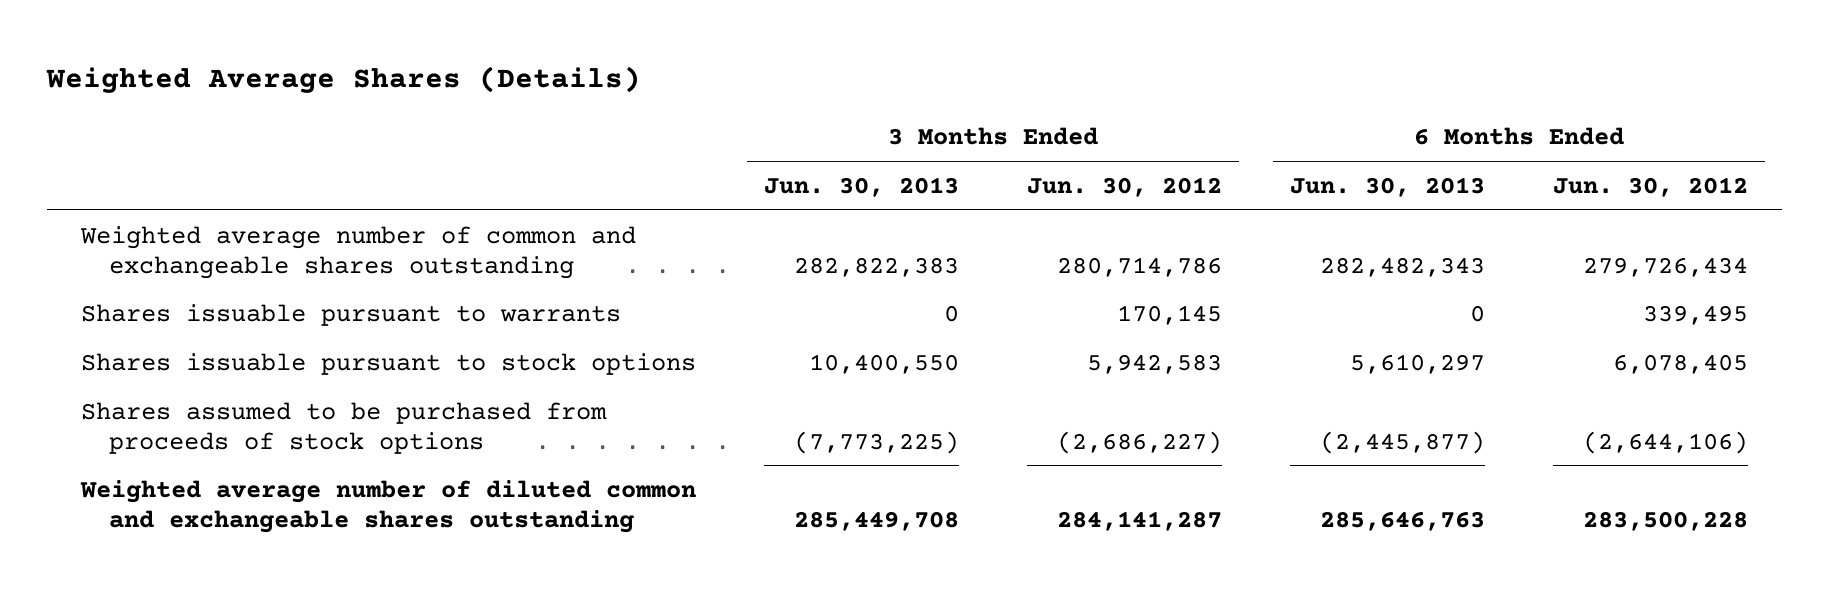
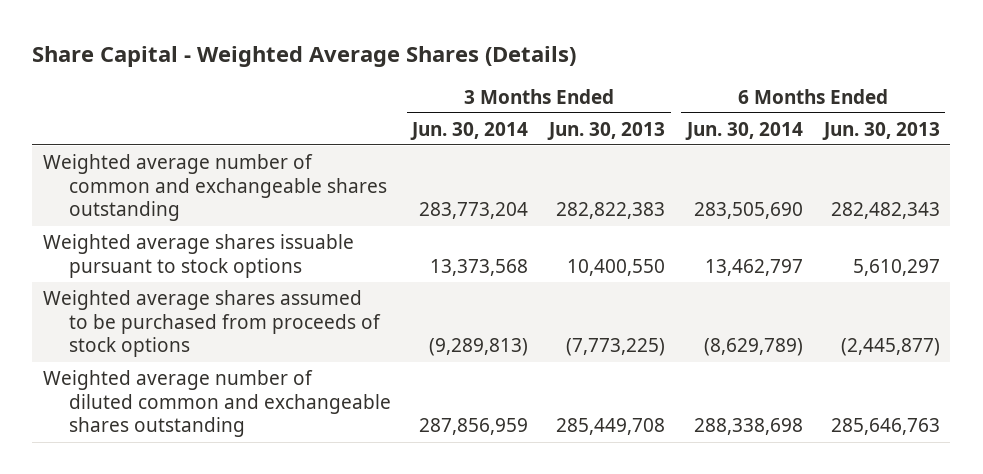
- Weighted Average Shares (Details)
+ Share Capital - Weighted Average Shares (Details)
- | 3 Months Ended Jun. 30, 2013 | 3 Months Ended Jun. 30, 2012 | 6 Months Ended Jun. 30, 2013 | 6 Months Ended Jun. 30, 2012
+ | 3 Months Ended Jun. 30, 2014 | 3 Months Ended Jun. 30, 2013 | 6 Months Ended Jun. 30, 2014 | 6 Months Ended Jun. 30, 2013
- Shares issuable pursuant to warrants | 0 | 170,145 | 0 | 339,495
- Shares issuable pursuant to stock options | 10,400,550 | 5,942,583 | 5,610,297 | 6,078,405
- Shares assumed to be purchased from proceeds of stock options | (7,773,225) | (2,686,227) | (2,445,877) | (2,644,106)
+ Weighted average shares issuable pursuant to stock options | 13,373,568 | 10,400,550 | 13,462,797 | 5,610,297
+ Weighted average shares assumed to be purchased from proceeds of stock options | (9,289,813) | (7,773,225) | (8,629,789) | (2,445,877)

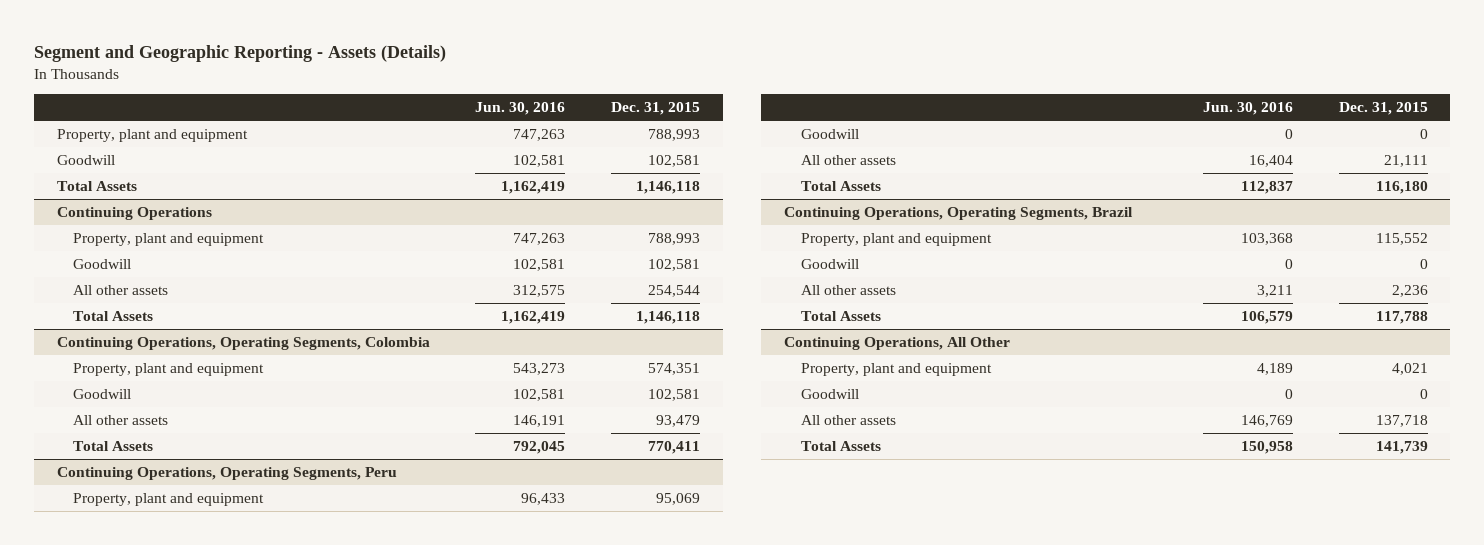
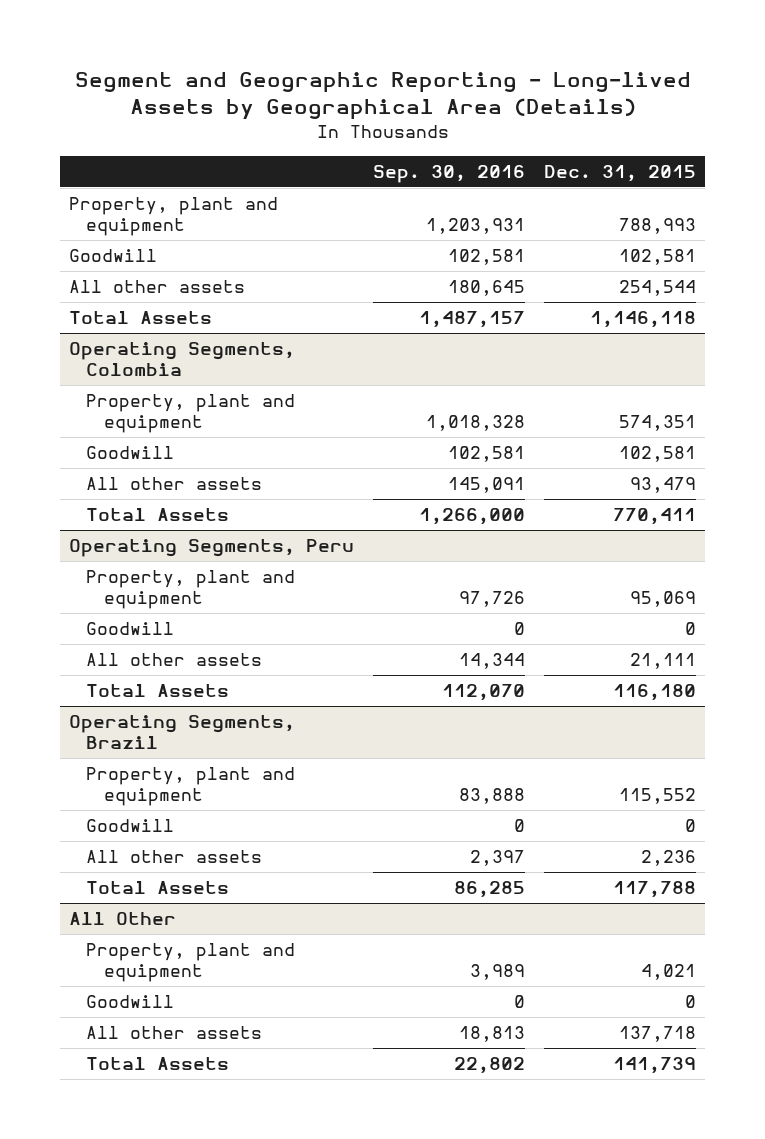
- Segment and Geographic Reporting - Assets (Details)
+ Segment and Geographic Reporting - Long-lived Assets by Geographical Area (Details)
- | Jun. 30, 2016 | Dec. 31, 2015
+ | Sep. 30, 2016 | Dec. 31, 2015
- Total Assets | 1,162,419 | 1,146,118
- Continuing Operations
- Property, plant and equipment | 747,263 | 788,993
- Goodwill | 102,581 | 102,581
- Continuing Operations, Operating Segments, Colombia
+ Operating Segments, Colombia
- Continuing Operations, Operating Segments, Peru
+ Operating Segments, Peru
- Continuing Operations, Operating Segments, Brazil
+ Operating Segments, Brazil
- Continuing Operations, All Other
+ All Other

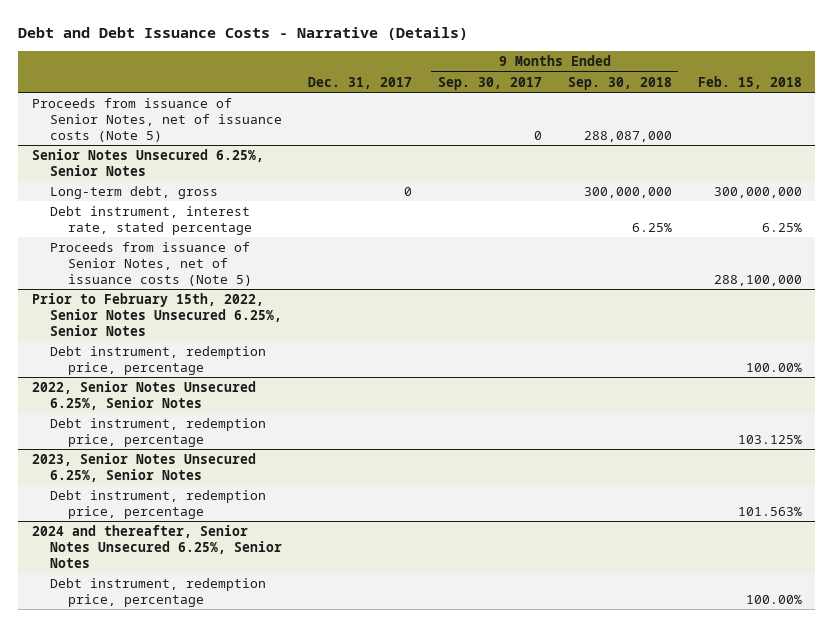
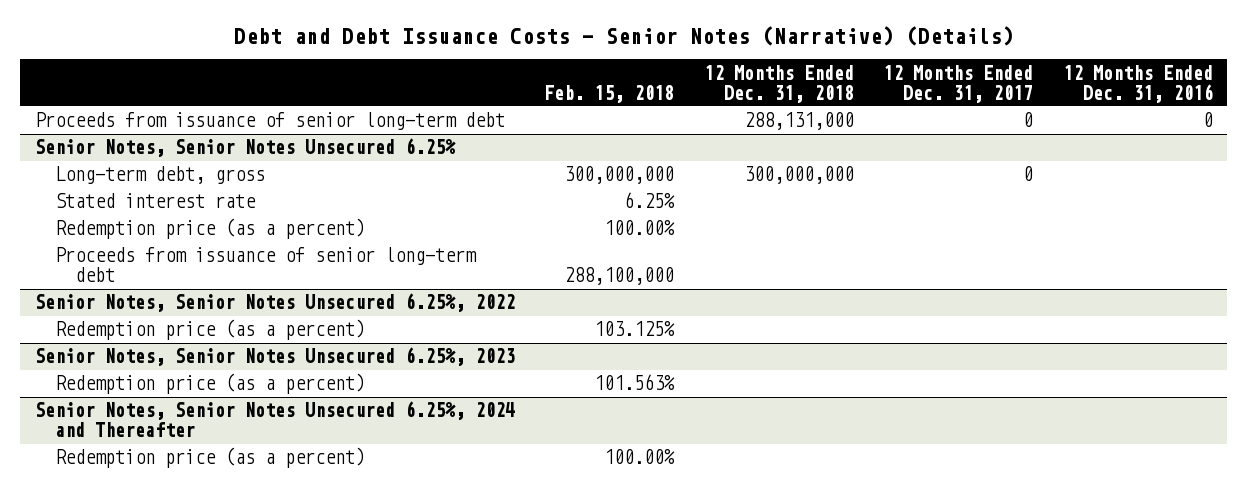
- Debt and Debt Issuance Costs - Narrative (Details)
+ Debt and Debt Issuance Costs - Senior Notes (Narrative) (Details)
- | Dec. 31, 2017 | 9 Months Ended Sep. 30, 2017 | 9 Months Ended Sep. 30, 2018 | Feb. 15, 2018
+ | Feb. 15, 2018 | 12 Months Ended Dec. 31, 2018 | 12 Months Ended Dec. 31, 2017 | 12 Months Ended Dec. 31, 2016
- Proceeds from issuance of Senior Notes, net of issuance costs (Note 5) | | 0 | 288,087,000 |
- Senior Notes Unsecured 6.25%, Senior Notes
+ Proceeds from issuance of senior long-term debt | | 288,131,000 | 0 | 0
+ Senior Notes, Senior Notes Unsecured 6.25%
- Debt instrument, interest rate, stated percentage | | | 6.25% | 6.25%
- Proceeds from issuance of Senior Notes, net of issuance costs (Note 5) | | | | 288,100,000
- Prior to February 15th, 2022, Senior Notes Unsecured 6.25%, Senior Notes
- Debt instrument, redemption price, percentage | | | | 100.00%
- 2022, Senior Notes Unsecured 6.25%, Senior Notes
- Debt instrument, redemption price, percentage | | | | 103.125%
- 2023, Senior Notes Unsecured 6.25%, Senior Notes
- Debt instrument, redemption price, percentage | | | | 101.563%
- 2024 and thereafter, Senior Notes Unsecured 6.25%, Senior Notes
- Debt instrument, redemption price, percentage | | | | 100.00%
+ Stated interest rate | 6.25% | | |
+ Redemption price (as a percent) | 100.00% | | |
+ Proceeds from issuance of senior long-term debt | 288,100,000 | | |
+ Senior Notes, Senior Notes Unsecured 6.25%, 2022
+ Redemption price (as a percent) | 103.125% | | |
+ Senior Notes, Senior Notes Unsecured 6.25%, 2023
+ Redemption price (as a percent) | 101.563% | | |
+ Senior Notes, Senior Notes Unsecured 6.25%, 2024 and Thereafter
+ Redemption price (as a percent) | 100.00% | | |

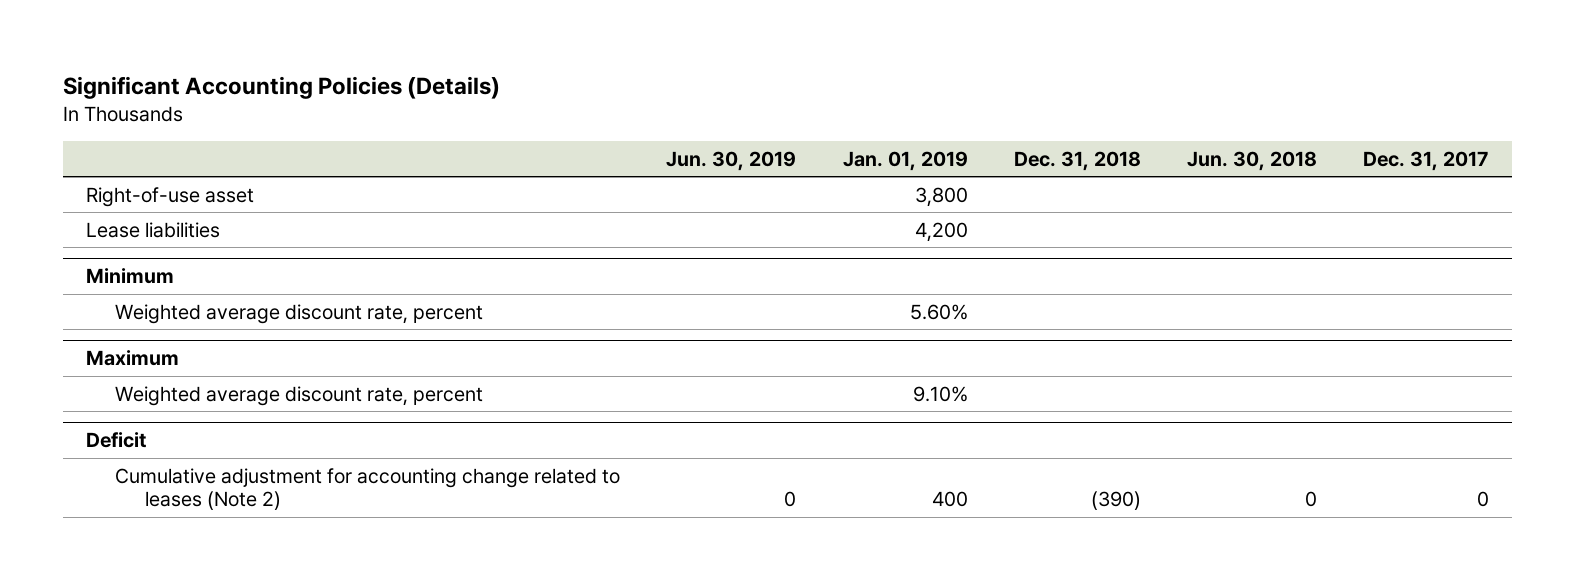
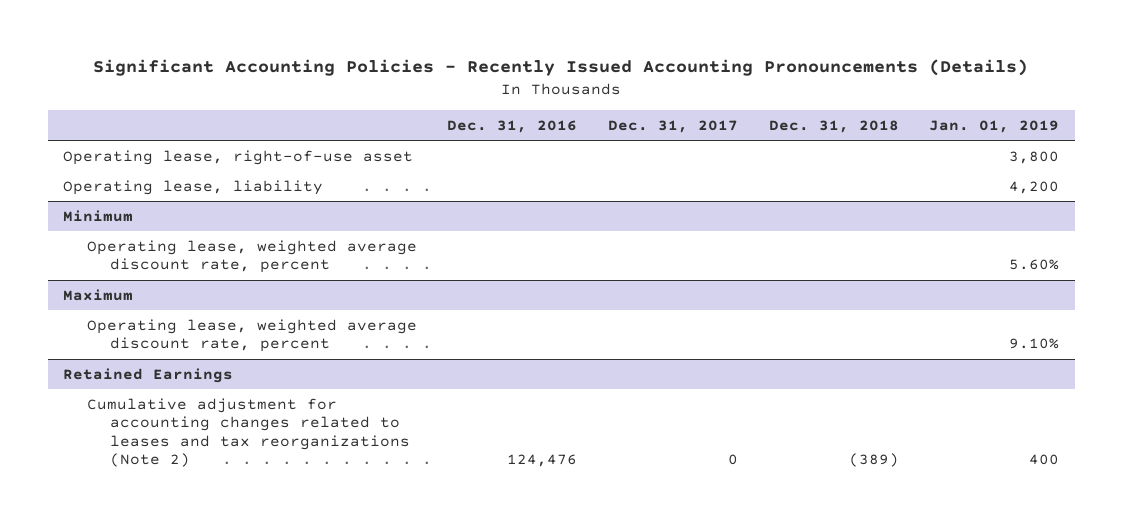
- Significant Accounting Policies (Details)
+ Significant Accounting Policies - Recently Issued Accounting Pronouncements (Details)
- | Jun. 30, 2019 | Jan. 01, 2019 | Dec. 31, 2018 | Jun. 30, 2018 | Dec. 31, 2017
+ | Dec. 31, 2016 | Dec. 31, 2017 | Dec. 31, 2018 | Jan. 01, 2019
- Right-of-use asset | | 3,800 | | |
- Lease liabilities | | 4,200 | | |
+ Operating lease, right-of-use asset | | | | 3,800
+ Operating lease, liability | | | | 4,200
@ Minimum
- Weighted average discount rate, percent | | 5.60% | | |
+ Operating lease, weighted average discount rate, percent | | | | 5.60%
@ Maximum
- Weighted average discount rate, percent | | 9.10% | | |
- Deficit
- Cumulative adjustment for accounting change related to leases (Note 2) | 0 | 400 | (390) | 0 | 0
@ Maximum
+ Operating lease, weighted average discount rate, percent | | | | 9.10%
+ Retained Earnings
+ Cumulative adjustment for accounting changes related to leases and tax reorganizations (Note 2) | 124,476 | 0 | (389) | 400

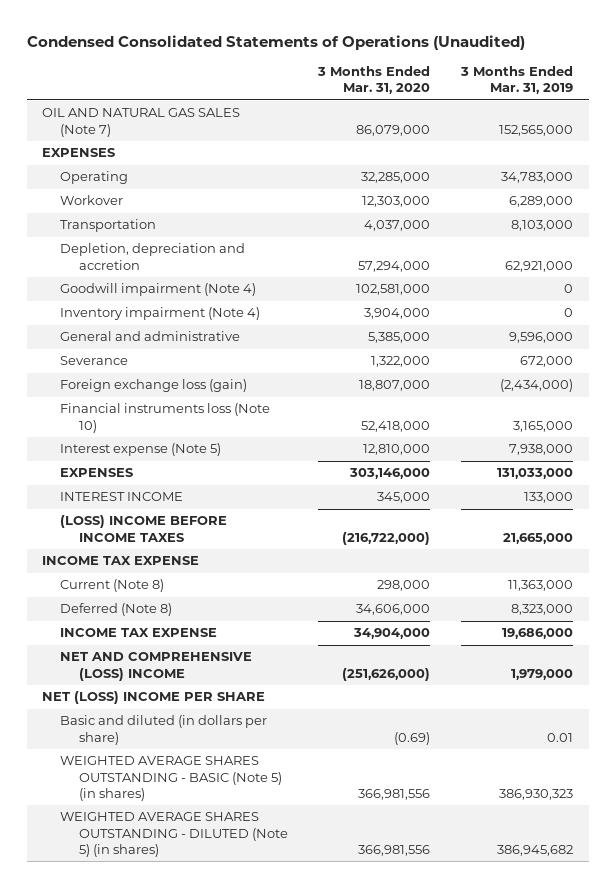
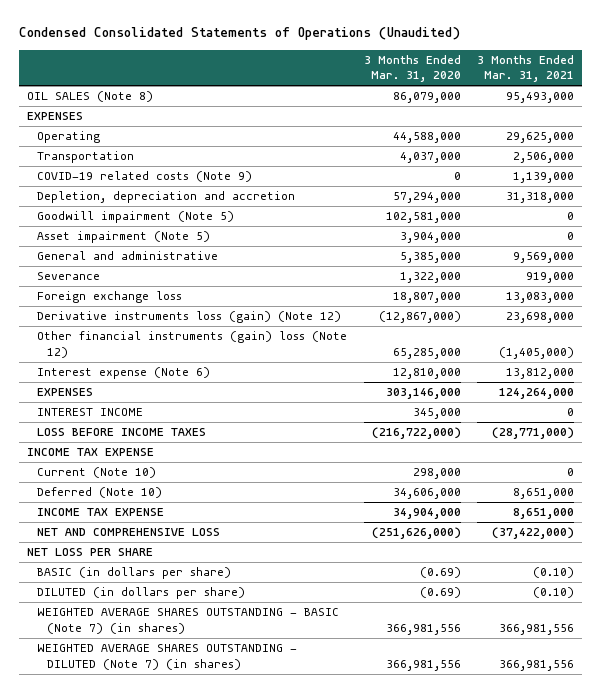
- | 3 Months Ended Mar. 31, 2020 | 3 Months Ended Mar. 31, 2019
+ | 3 Months Ended Mar. 31, 2020 | 3 Months Ended Mar. 31, 2021
- OIL AND NATURAL GAS SALES (Note 7) | 86,079,000 | 152,565,000
+ OIL SALES (Note 8) | 86,079,000 | 95,493,000
- Operating | 32,285,000 | 34,783,000
- Workover | 12,303,000 | 6,289,000
+ Operating | 44,588,000 | 29,625,000
+ COVID-19 related costs (Note 9) | 0 | 1,139,000
- Goodwill impairment (Note 4) | 102,581,000 | 0
- Inventory impairment (Note 4) | 3,904,000 | 0
+ Goodwill impairment (Note 5) | 102,581,000 | 0
+ Asset impairment (Note 5) | 3,904,000 | 0
- Foreign exchange loss (gain) | 18,807,000 | (2,434,000)
- Financial instruments loss (Note 10) | 52,418,000 | 3,165,000
- Interest expense (Note 5) | 12,810,000 | 7,938,000
+ Foreign exchange loss | 18,807,000 | 13,083,000
+ Derivative instruments loss (gain) (Note 12) | (12,867,000) | 23,698,000
+ Other financial instruments (gain) loss (Note 12) | 65,285,000 | (1,405,000)
+ Interest expense (Note 6) | 12,810,000 | 13,812,000
- (LOSS) INCOME BEFORE INCOME TAXES | (216,722,000) | 21,665,000
+ LOSS BEFORE INCOME TAXES | (216,722,000) | (28,771,000)
- Current (Note 8) | 298,000 | 11,363,000
- Deferred (Note 8) | 34,606,000 | 8,323,000
+ Current (Note 10) | 298,000 | 0
+ Deferred (Note 10) | 34,606,000 | 8,651,000
- NET AND COMPREHENSIVE (LOSS) INCOME | (251,626,000) | 1,979,000
- NET (LOSS) INCOME PER SHARE
- Basic and diluted (in dollars per share) | (0.69) | 0.01
- WEIGHTED AVERAGE SHARES OUTSTANDING - BASIC (Note 5) (in shares) | 366,981,556 | 386,930,323
- WEIGHTED AVERAGE SHARES OUTSTANDING - DILUTED (Note 5) (in shares) | 366,981,556 | 386,945,682
+ NET AND COMPREHENSIVE LOSS | (251,626,000) | (37,422,000)
+ NET LOSS PER SHARE
+ BASIC (in dollars per share) | (0.69) | (0.10)
+ DILUTED (in dollars per share) | (0.69) | (0.10)
+ WEIGHTED AVERAGE SHARES OUTSTANDING - BASIC (Note 7) (in shares) | 366,981,556 | 366,981,556
+ WEIGHTED AVERAGE SHARES OUTSTANDING - DILUTED (Note 7) (in shares) | 366,981,556 | 366,981,556

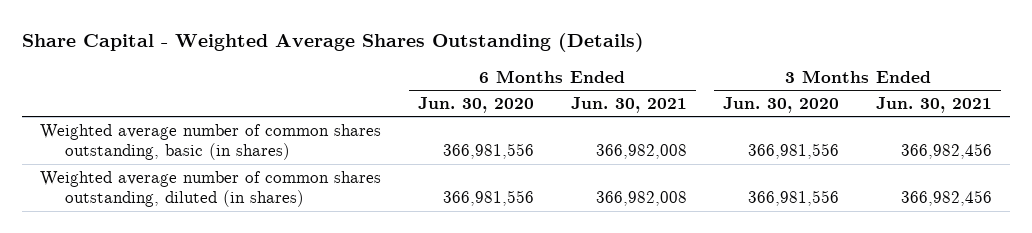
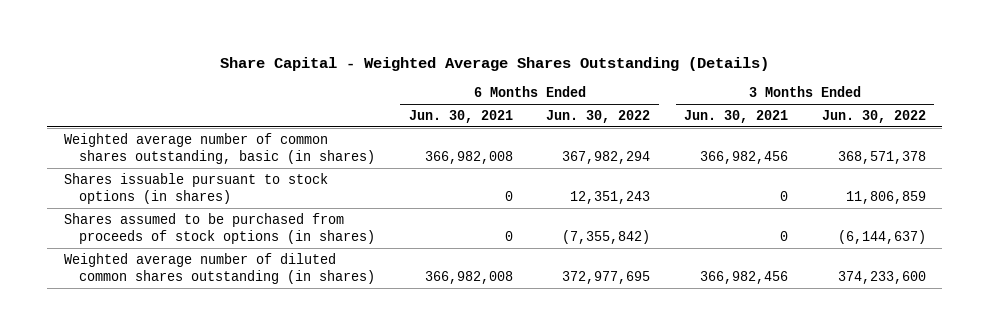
- | 6 Months Ended Jun. 30, 2020 | 6 Months Ended Jun. 30, 2021 | 3 Months Ended Jun. 30, 2020 | 3 Months Ended Jun. 30, 2021
+ | 6 Months Ended Jun. 30, 2021 | 6 Months Ended Jun. 30, 2022 | 3 Months Ended Jun. 30, 2021 | 3 Months Ended Jun. 30, 2022
- Weighted average number of common shares outstanding, diluted (in shares) | 366,981,556 | 366,982,008 | 366,981,556 | 366,982,456
+ Shares issuable pursuant to stock options (in shares) | 0 | 12,351,243 | 0 | 11,806,859
+ Shares assumed to be purchased from proceeds of stock options (in shares) | 0 | (7,355,842) | 0 | (6,144,637)
+ Weighted average number of diluted common shares outstanding (in shares) | 366,982,008 | 372,977,695 | 366,982,456 | 374,233,600

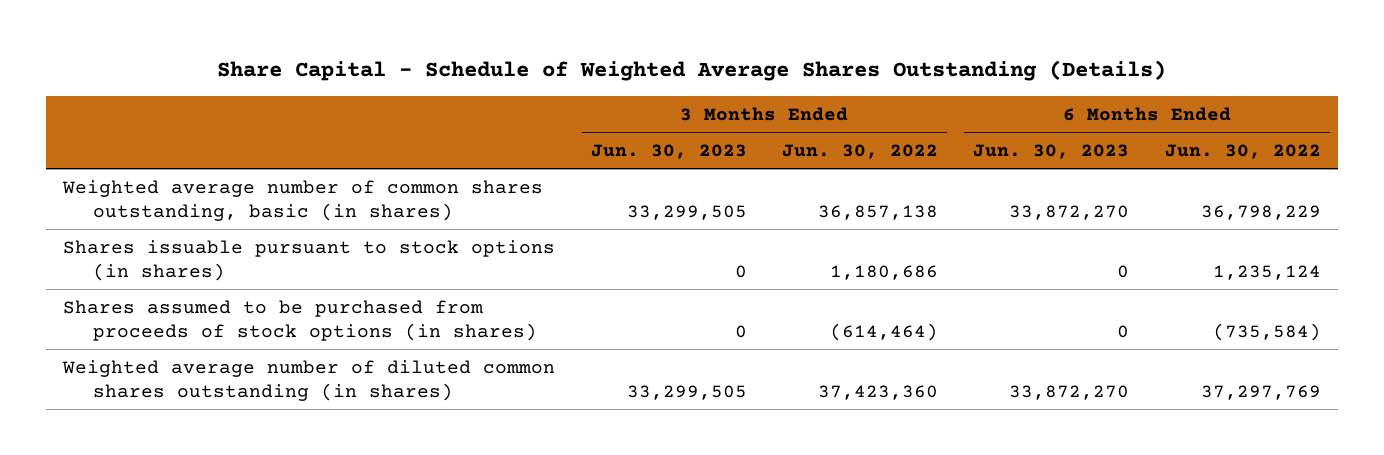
- Share Capital - Weighted Average Shares Outstanding (Details)
+ Share Capital - Schedule of Weighted Average Shares Outstanding (Details)
- | 6 Months Ended Jun. 30, 2021 | 6 Months Ended Jun. 30, 2022 | 3 Months Ended Jun. 30, 2021 | 3 Months Ended Jun. 30, 2022
+ | 3 Months Ended Jun. 30, 2023 | 3 Months Ended Jun. 30, 2022 | 6 Months Ended Jun. 30, 2023 | 6 Months Ended Jun. 30, 2022
- Weighted average number of common shares outstanding, basic (in shares) | 366,982,008 | 367,982,294 | 366,982,456 | 368,571,378
- Shares issuable pursuant to stock options (in shares) | 0 | 12,351,243 | 0 | 11,806,859
- Shares assumed to be purchased from proceeds of stock options (in shares) | 0 | (7,355,842) | 0 | (6,144,637)
- Weighted average number of diluted common shares outstanding (in shares) | 366,982,008 | 372,977,695 | 366,982,456 | 374,233,600
+ Weighted average number of common shares outstanding, basic (in shares) | 33,299,505 | 36,857,138 | 33,872,270 | 36,798,229
+ Shares issuable pursuant to stock options (in shares) | 0 | 1,180,686 | 0 | 1,235,124
+ Shares assumed to be purchased from proceeds of stock options (in shares) | 0 | (614,464) | 0 | (735,584)
+ Weighted average number of diluted common shares outstanding (in shares) | 33,299,505 | 37,423,360 | 33,872,270 | 37,297,769

